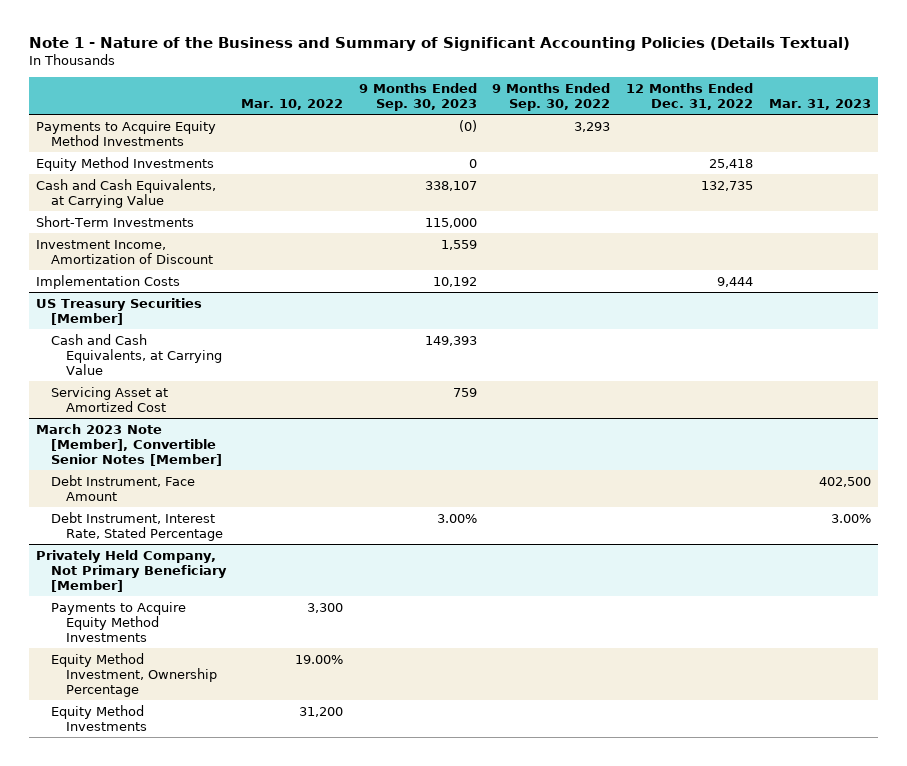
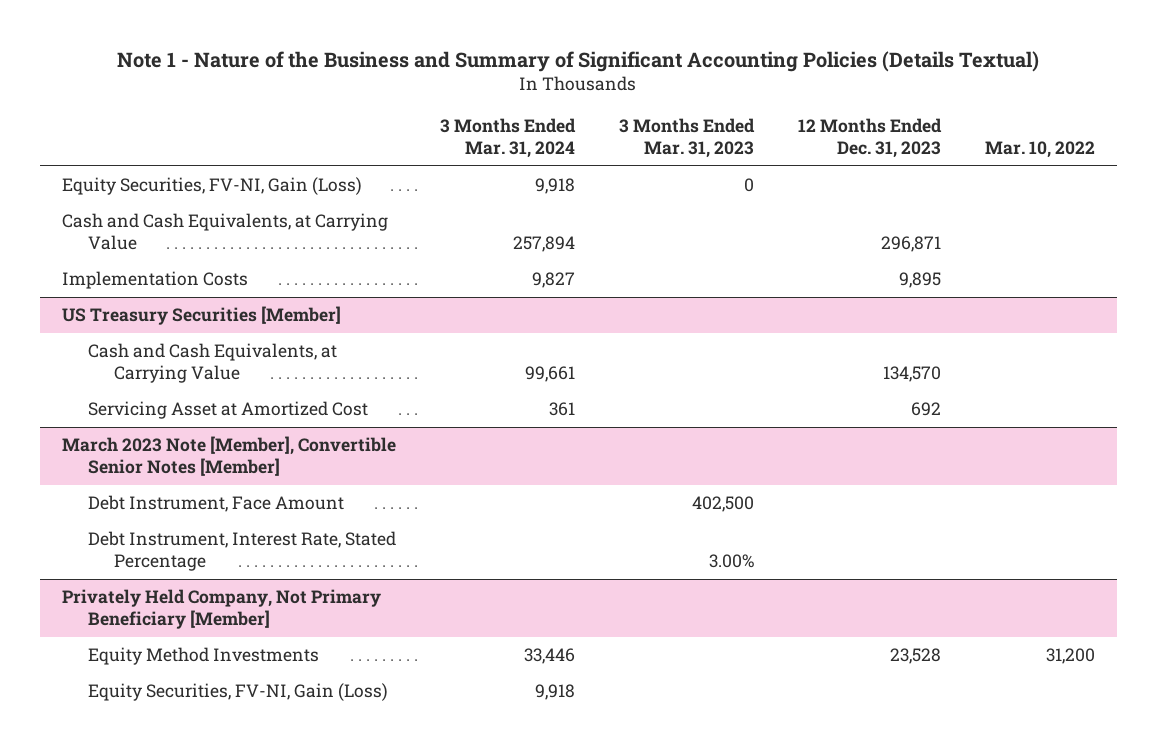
- | Mar. 10, 2022 | 9 Months Ended Sep. 30, 2023 | 9 Months Ended Sep. 30, 2022 | 12 Months Ended Dec. 31, 2022 | Mar. 31, 2023
+ | 3 Months Ended Mar. 31, 2024 | 3 Months Ended Mar. 31, 2023 | 12 Months Ended Dec. 31, 2023 | Mar. 10, 2022
- Payments to Acquire Equity Method Investments | | (0) | 3,293 | |
- Equity Method Investments | | 0 | | 25,418 |
+ Equity Securities, FV-NI, Gain (Loss) | 9,918 | 0 | |
- Short-Term Investments | | 115,000 | | |
- Investment Income, Amortization of Discount | | 1,559 | | |
@ Privately Held Company, Not Primary Beneficiary [Member]
- Payments to Acquire Equity Method Investments | 3,300 | | | |
- Equity Method Investment, Ownership Percentage | 19.00% | | | |
+ Equity Securities, FV-NI, Gain (Loss) | 9,918 | | |

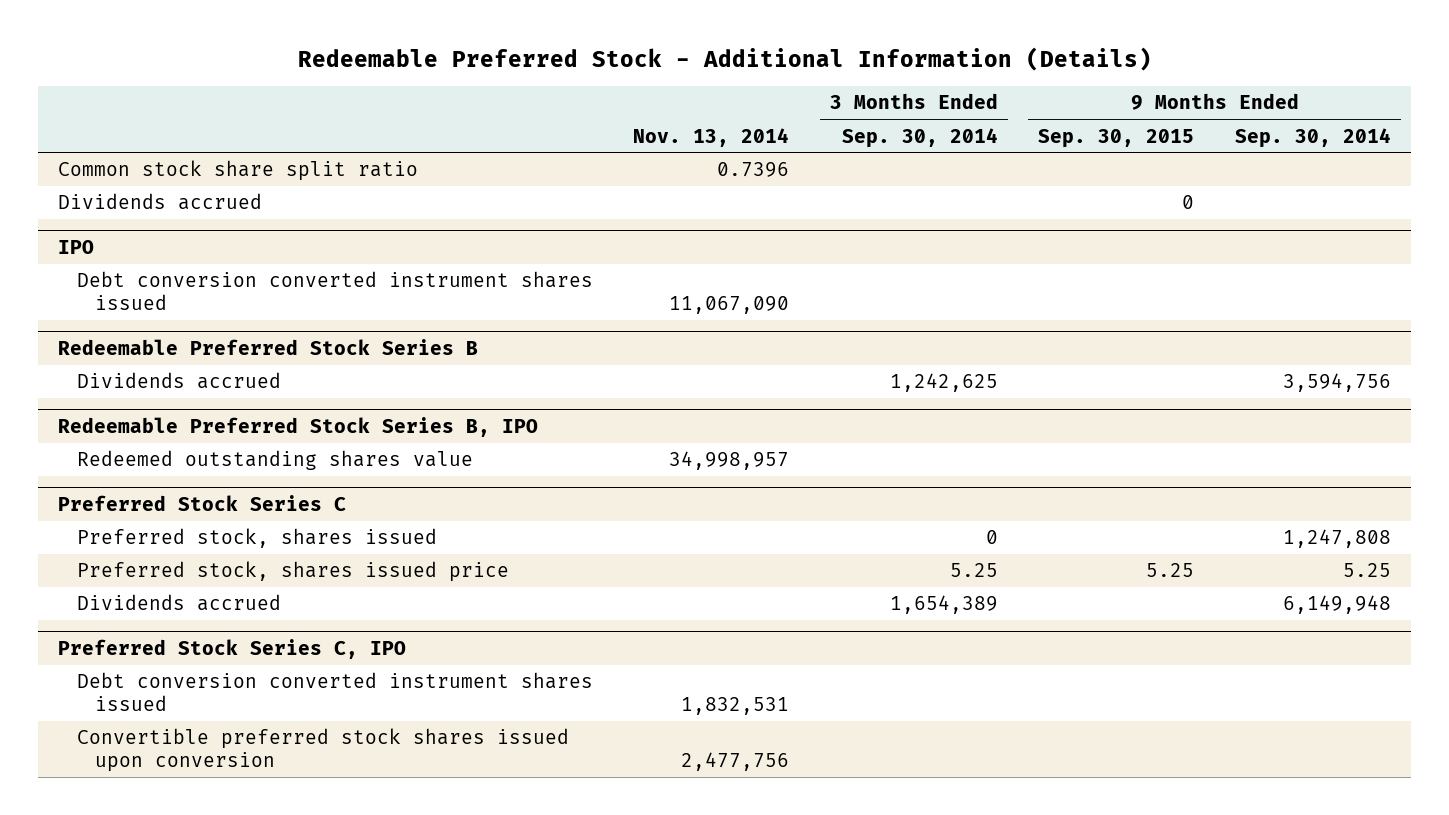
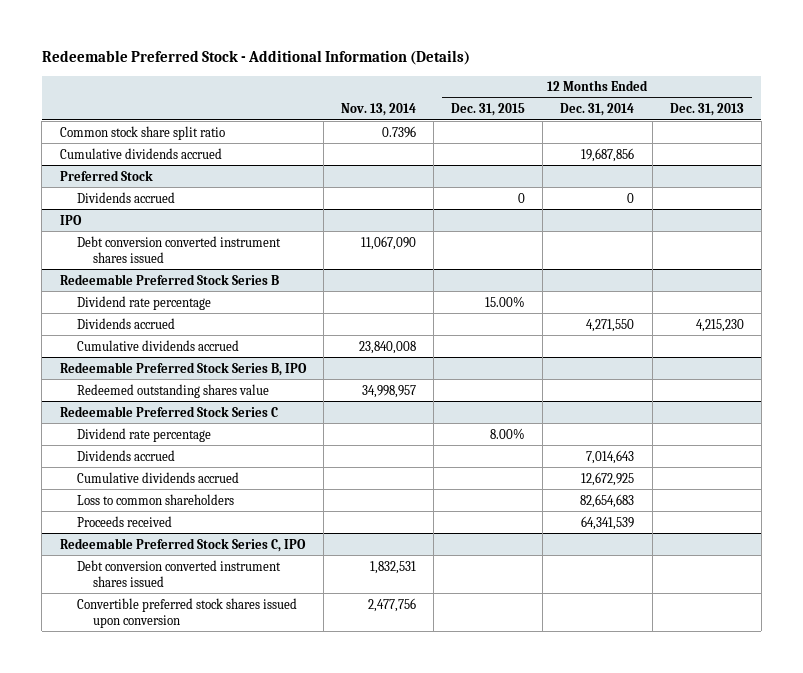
- | Nov. 13, 2014 | 3 Months Ended Sep. 30, 2014 | 9 Months Ended Sep. 30, 2015 | 9 Months Ended Sep. 30, 2014
+ | Nov. 13, 2014 | 12 Months Ended Dec. 31, 2015 | 12 Months Ended Dec. 31, 2014 | 12 Months Ended Dec. 31, 2013
- Dividends accrued | | | 0 |
+ Cumulative dividends accrued | | | 19,687,856 |
+ Preferred Stock
+ Dividends accrued | | 0 | 0 |
@ Redeemable Preferred Stock Series B
+ Dividend rate percentage | | 15.00% | |
+ Cumulative dividends accrued | 23,840,008 | | |
- Preferred Stock Series C
- Preferred stock, shares issued | | 0 | | 1,247,808
- Preferred stock, shares issued price | | 5.25 | 5.25 | 5.25
+ Redeemable Preferred Stock Series C
+ Dividend rate percentage | | 8.00% | |
- Preferred Stock Series C, IPO
+ Cumulative dividends accrued | | | 12,672,925 |
+ Loss to common shareholders | | | 82,654,683 |
+ Proceeds received | | | 64,341,539 |
+ Redeemable Preferred Stock Series C, IPO

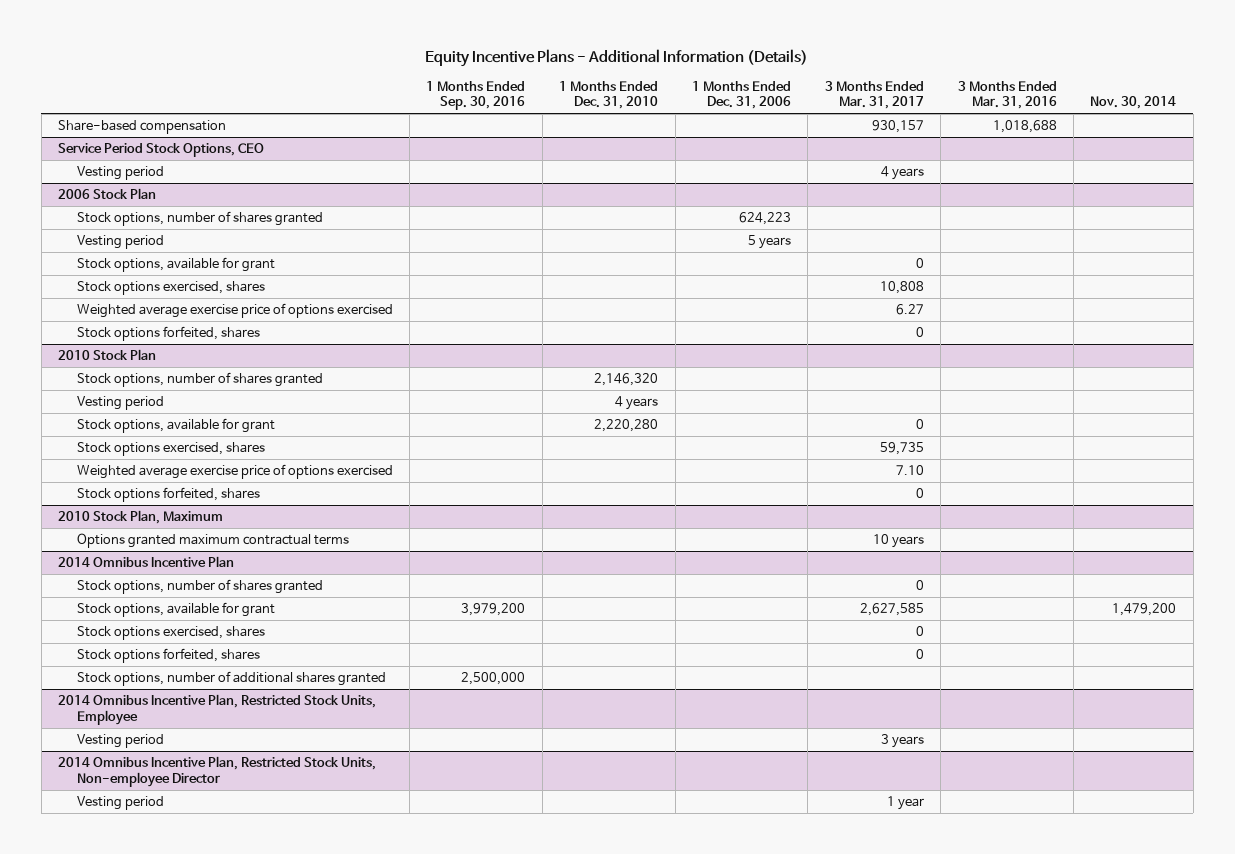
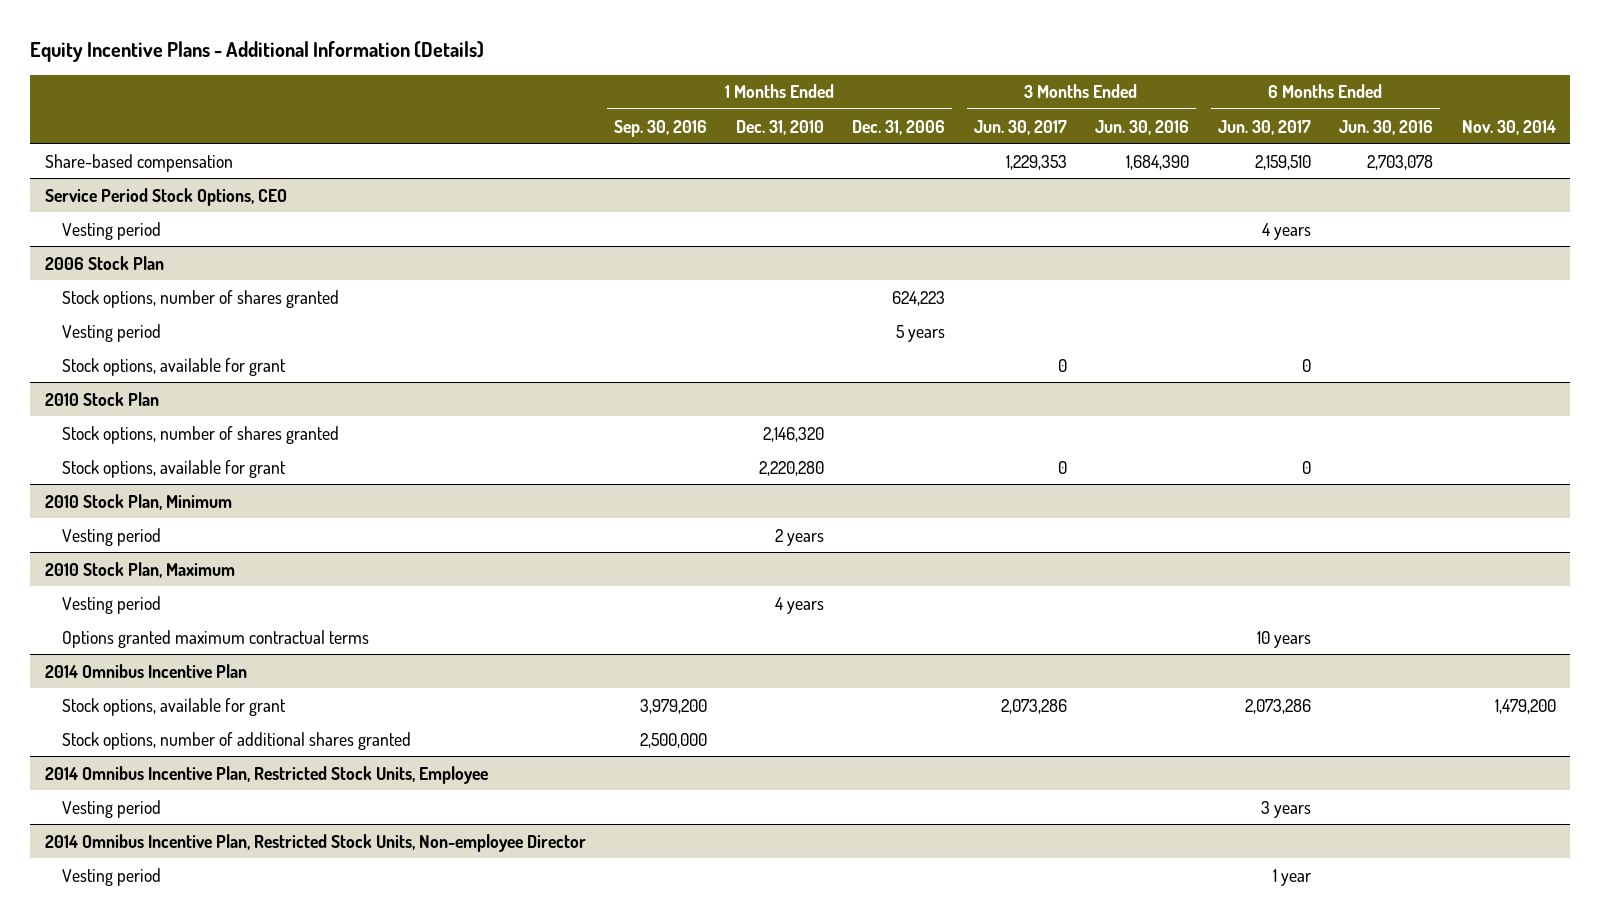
- | 1 Months Ended Sep. 30, 2016 | 1 Months Ended Dec. 31, 2010 | 1 Months Ended Dec. 31, 2006 | 3 Months Ended Mar. 31, 2017 | 3 Months Ended Mar. 31, 2016 | Nov. 30, 2014
+ | 1 Months Ended Sep. 30, 2016 | 1 Months Ended Dec. 31, 2010 | 1 Months Ended Dec. 31, 2006 | 3 Months Ended Jun. 30, 2017 | 3 Months Ended Jun. 30, 2016 | 6 Months Ended Jun. 30, 2017 | 6 Months Ended Jun. 30, 2016 | Nov. 30, 2014
@ 2006 Stock Plan
- Stock options exercised, shares | | | | 10,808 | |
- Weighted average exercise price of options exercised | | | | 6.27 | |
- Stock options forfeited, shares | | | | 0 | |
@ 2010 Stock Plan
- Vesting period | | 4 years | | | |
- Stock options exercised, shares | | | | 59,735 | |
- Weighted average exercise price of options exercised | | | | 7.10 | |
- Stock options forfeited, shares | | | | 0 | |
+ 2010 Stock Plan, Minimum
+ Vesting period | | 2 years | | | | | |
@ 2010 Stock Plan, Maximum
+ Vesting period | | 4 years | | | | | |
@ 2014 Omnibus Incentive Plan
- Stock options, number of shares granted | | | | 0 | |
- Stock options exercised, shares | | | | 0 | |
- Stock options forfeited, shares | | | | 0 | |

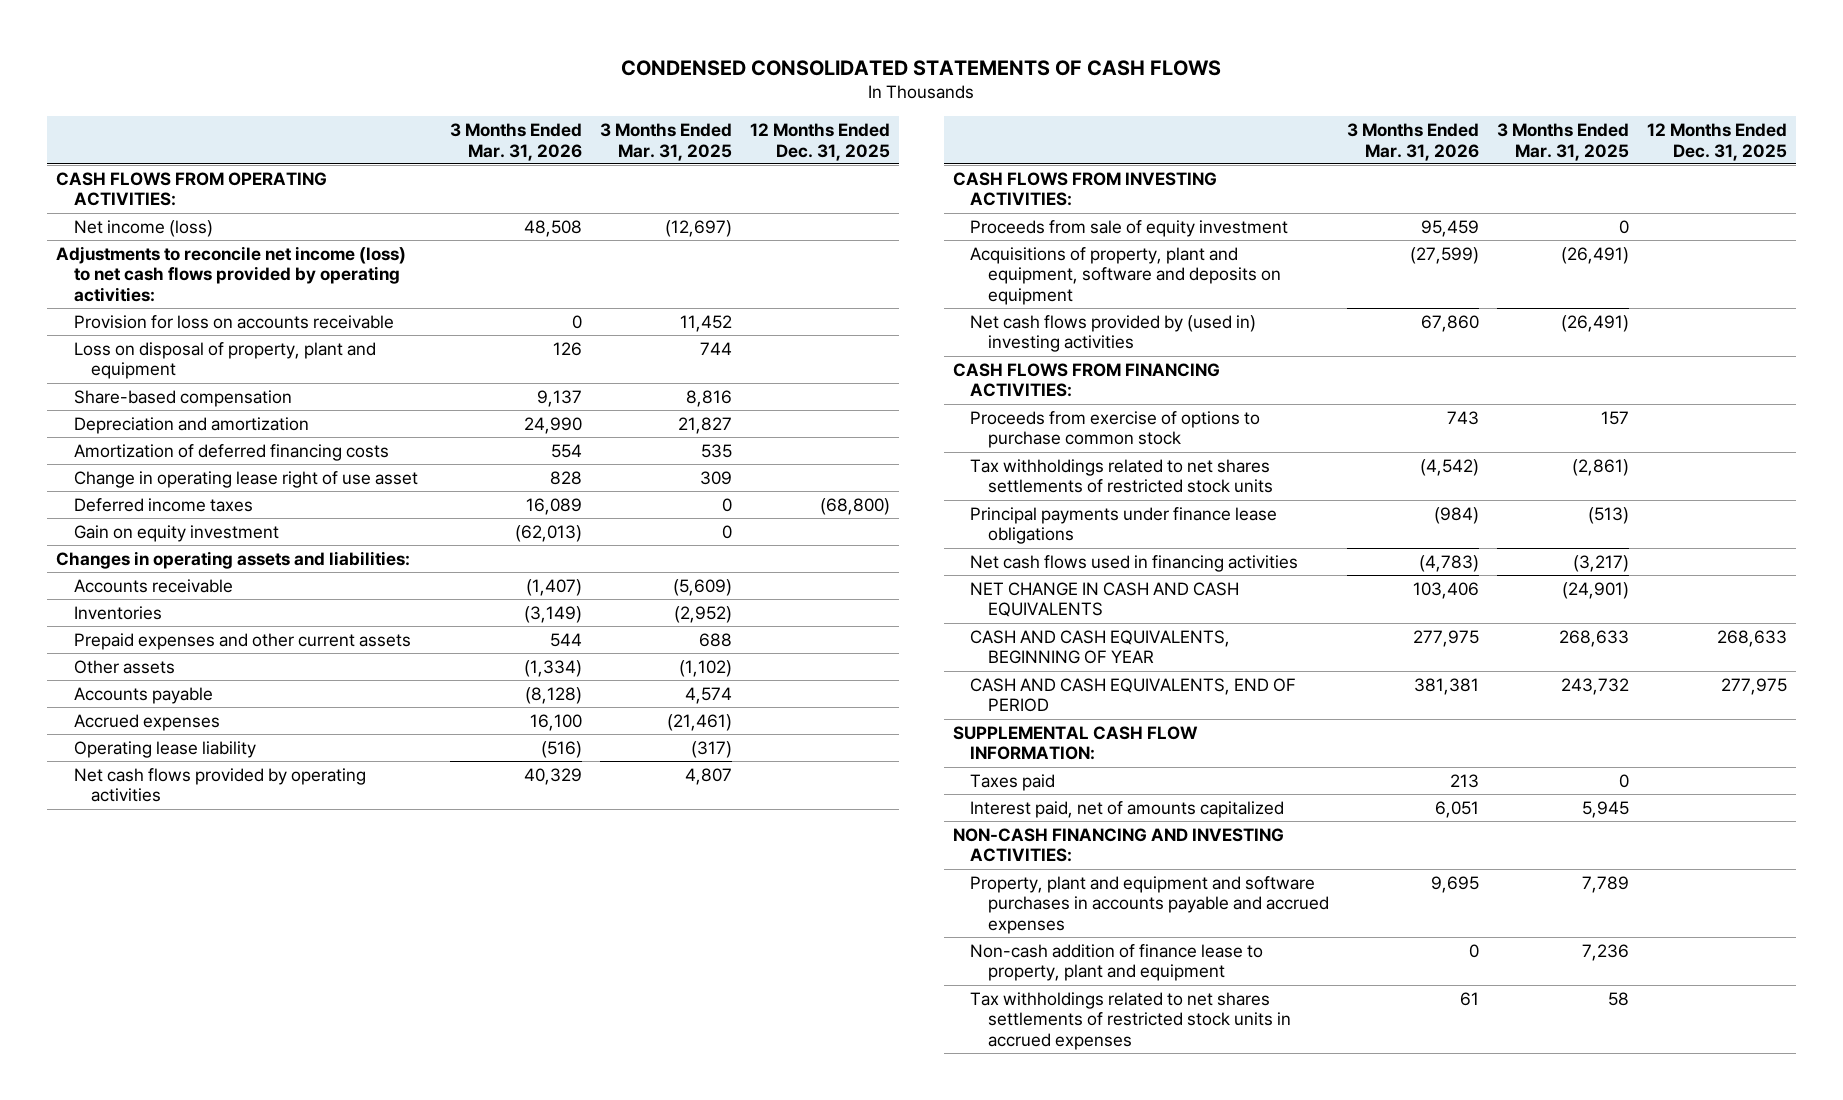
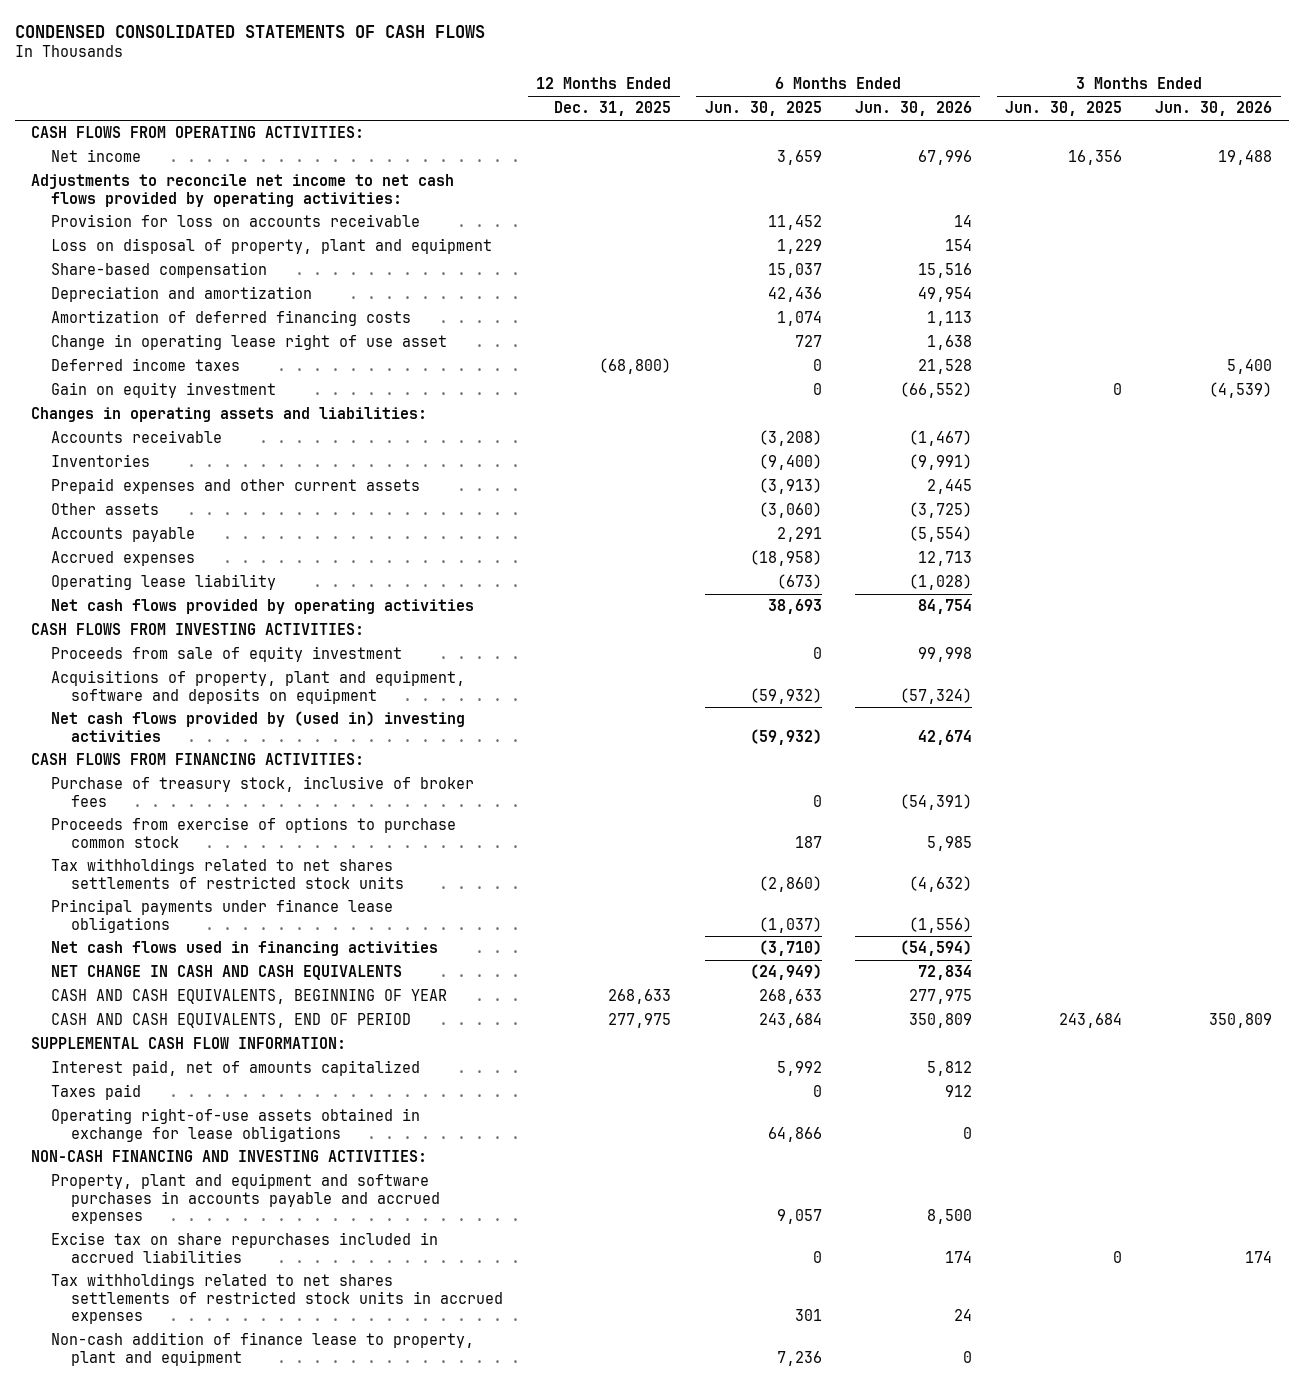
- | 3 Months Ended Mar. 31, 2026 | 3 Months Ended Mar. 31, 2025 | 12 Months Ended Dec. 31, 2025
+ | 12 Months Ended Dec. 31, 2025 | 6 Months Ended Jun. 30, 2025 | 6 Months Ended Jun. 30, 2026 | 3 Months Ended Jun. 30, 2025 | 3 Months Ended Jun. 30, 2026
- Net income (loss) | 48,508 | (12,697) |
- Adjustments to reconcile net income (loss) to net cash flows provided by operating activities:
+ Net income | | 3,659 | 67,996 | 16,356 | 19,488
+ Adjustments to reconcile net income to net cash flows provided by operating activities:
+ Purchase of treasury stock, inclusive of broker fees | | 0 | (54,391) | |
moved down: Taxes paid | | 0 | 912 | |
+ Operating right-of-use assets obtained in exchange for lease obligations | | 64,866 | 0 | |
+ Excise tax on share repurchases included in accrued liabilities | | 0 | 174 | 0 | 174
moved down: Non-cash addition of finance lease to property, plant and equipment | | 7,236 | 0 | |

